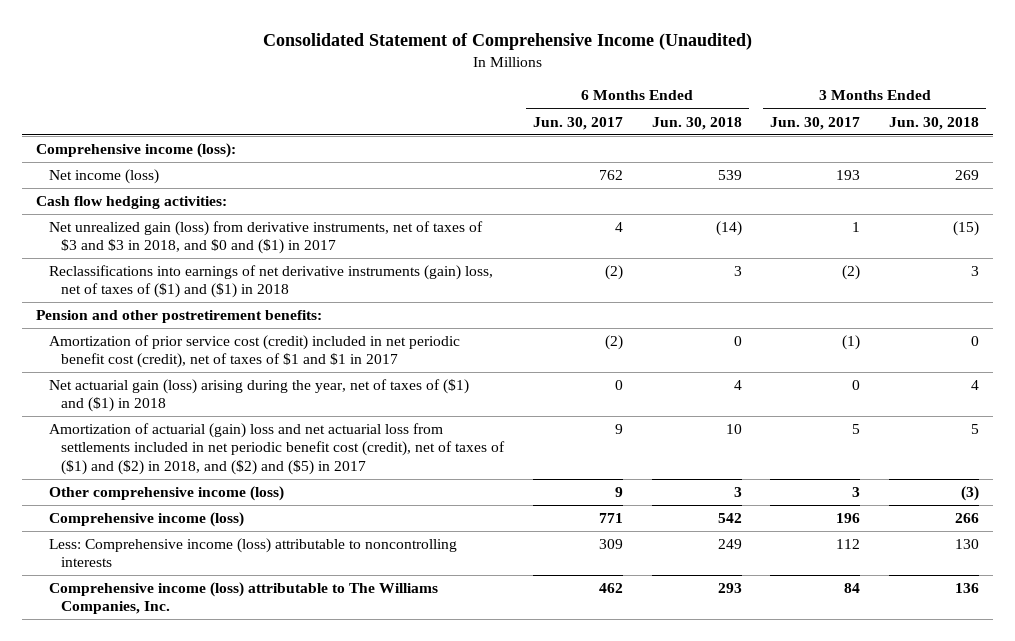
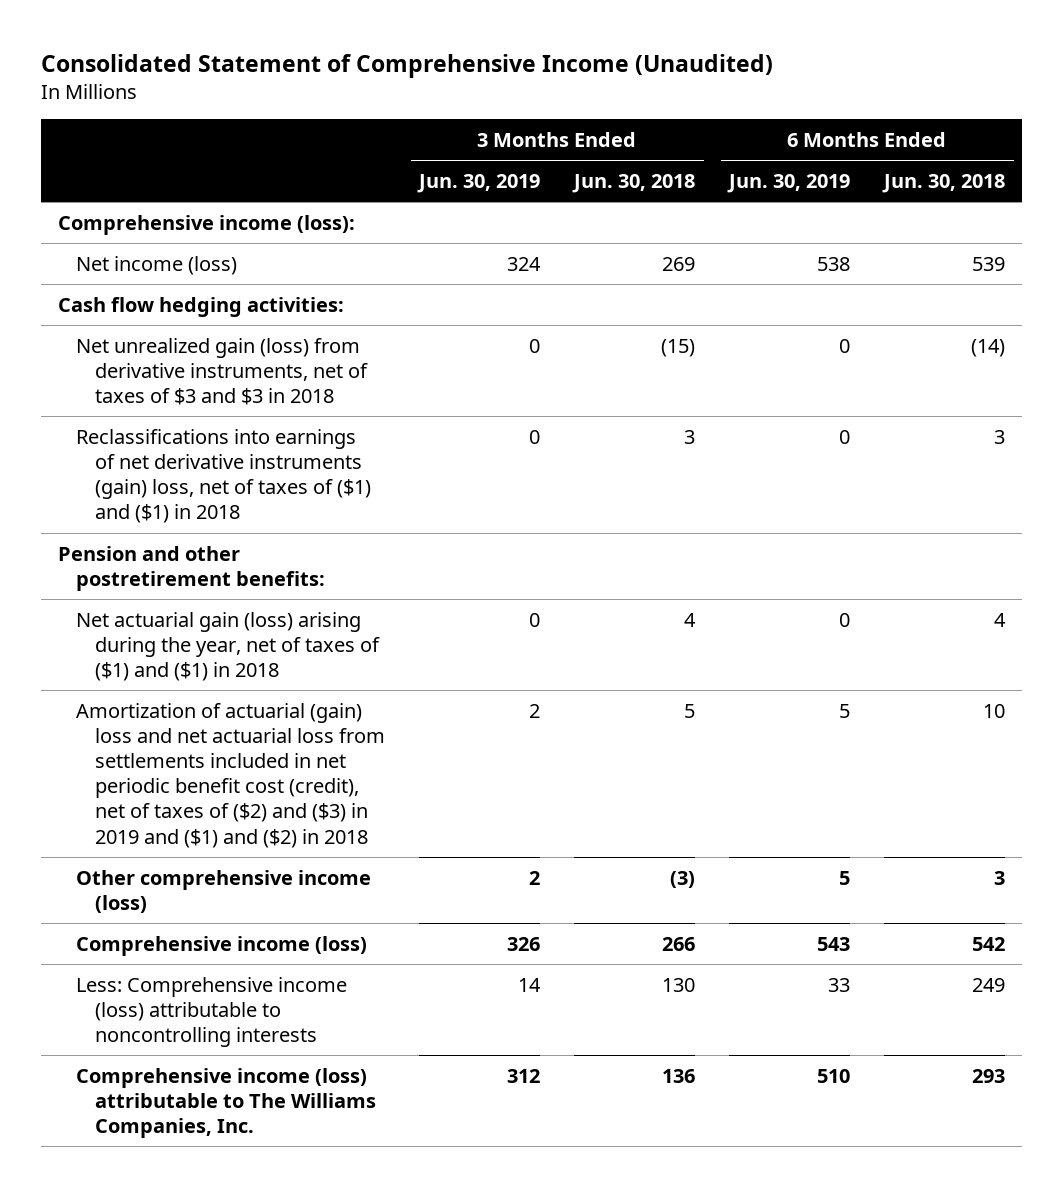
- | 6 Months Ended Jun. 30, 2017 | 6 Months Ended Jun. 30, 2018 | 3 Months Ended Jun. 30, 2017 | 3 Months Ended Jun. 30, 2018
+ | 3 Months Ended Jun. 30, 2019 | 3 Months Ended Jun. 30, 2018 | 6 Months Ended Jun. 30, 2019 | 6 Months Ended Jun. 30, 2018
- Net unrealized gain (loss) from derivative instruments, net of taxes of $3 and $3 in 2018, and $0 and ($1) in 2017 | 4 | (14) | 1 | (15)
+ Net unrealized gain (loss) from derivative instruments, net of taxes of $3 and $3 in 2018 | 0 | (15) | 0 | (14)
- Amortization of prior service cost (credit) included in net periodic benefit cost (credit), net of taxes of $1 and $1 in 2017 | (2) | 0 | (1) | 0
- Amortization of actuarial (gain) loss and net actuarial loss from settlements included in net periodic benefit cost (credit), net of taxes of ($1) and ($2) in 2018, and ($2) and ($5) in 2017 | 9 | 10 | 5 | 5
+ Amortization of actuarial (gain) loss and net actuarial loss from settlements included in net periodic benefit cost (credit), net of taxes of ($2) and ($3) in 2019 and ($1) and ($2) in 2018 | 2 | 5 | 5 | 10

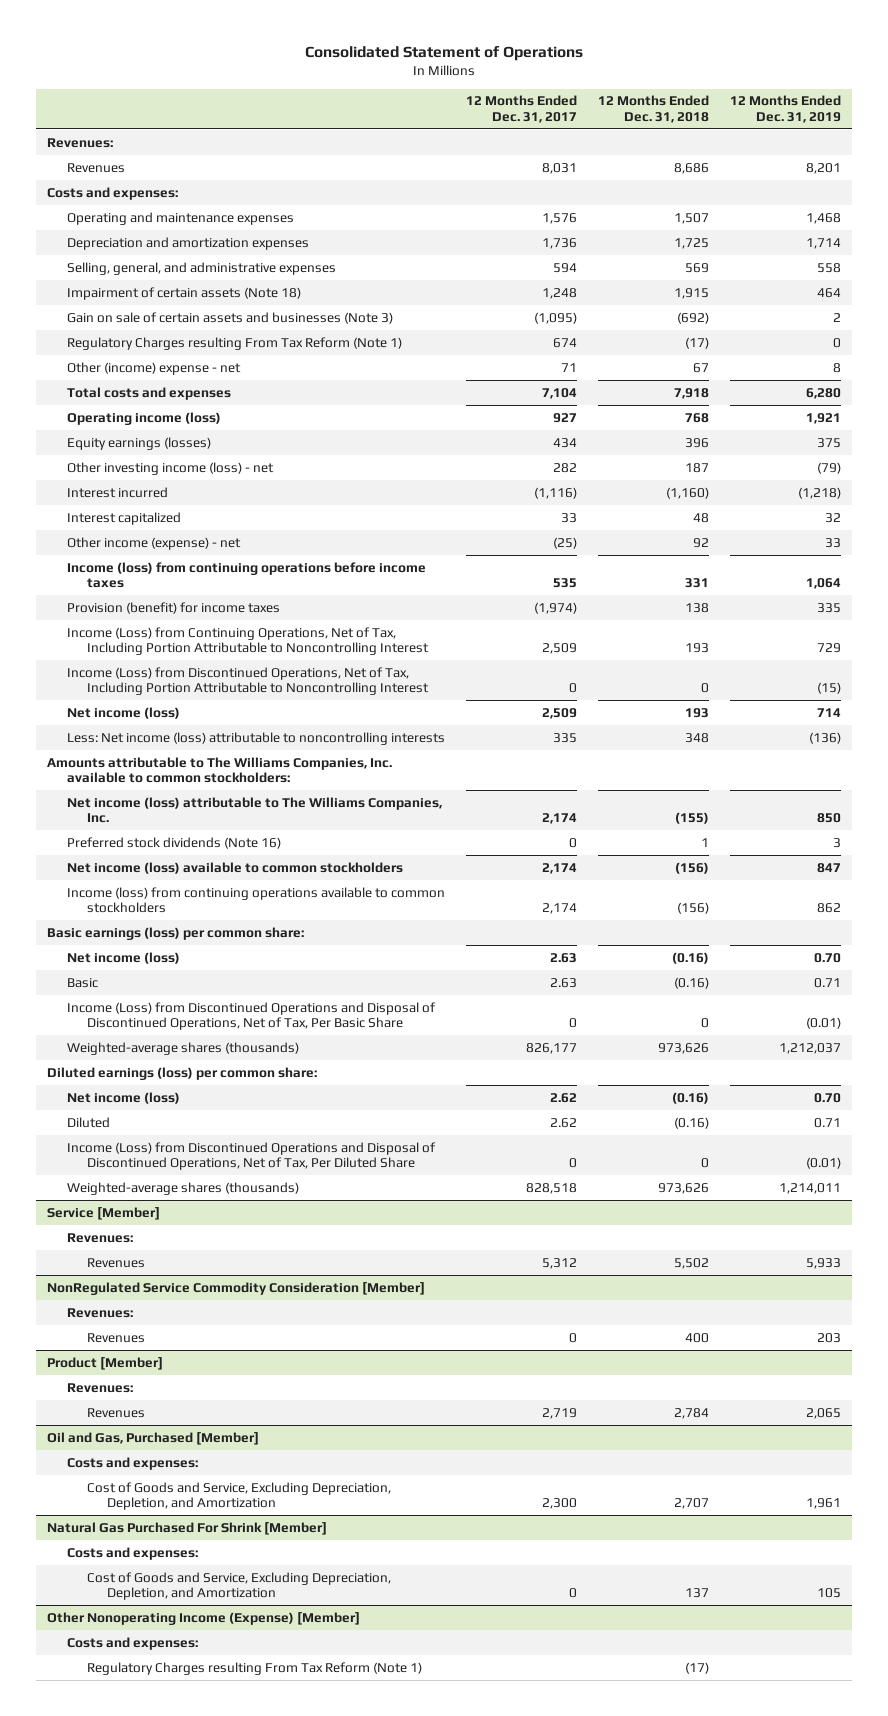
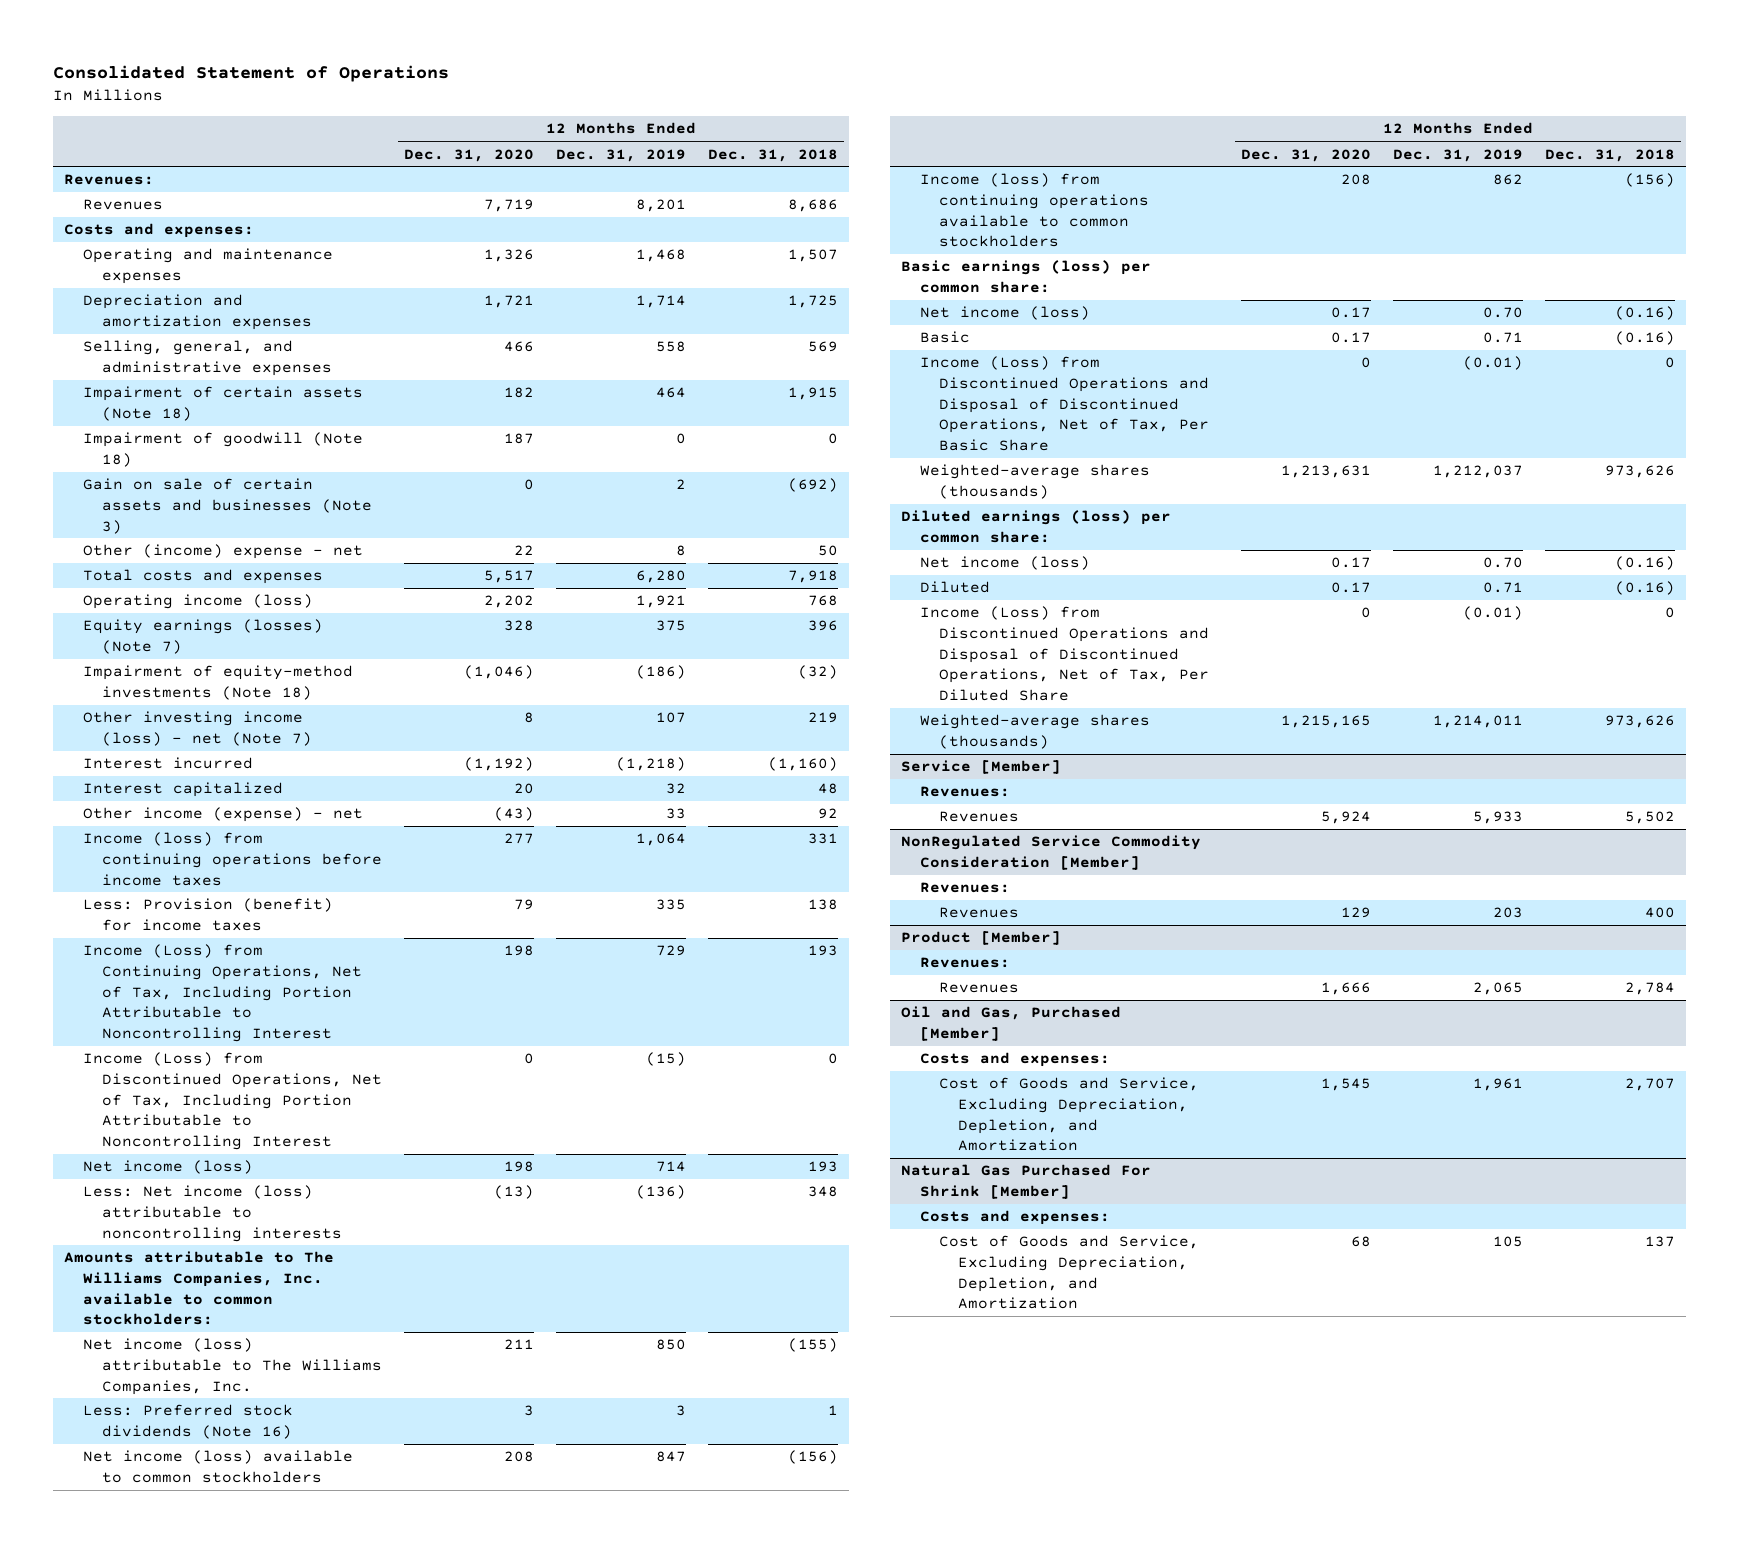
- | 12 Months Ended Dec. 31, 2017 | 12 Months Ended Dec. 31, 2018 | 12 Months Ended Dec. 31, 2019
+ | 12 Months Ended Dec. 31, 2020 | 12 Months Ended Dec. 31, 2019 | 12 Months Ended Dec. 31, 2018
+ Impairment of goodwill (Note 18) | 187 | 0 | 0
- Regulatory Charges resulting From Tax Reform (Note 1) | 674 | (17) | 0
- Other (income) expense - net | 71 | 67 | 8
+ Other (income) expense - net | 22 | 8 | 50
- Equity earnings (losses) | 434 | 396 | 375
- Other investing income (loss) - net | 282 | 187 | (79)
+ Equity earnings (losses) (Note 7) | 328 | 375 | 396
+ Impairment of equity-method investments (Note 18) | (1,046) | (186) | (32)
+ Other investing income (loss) - net (Note 7) | 8 | 107 | 219
- Provision (benefit) for income taxes | (1,974) | 138 | 335
+ Less: Provision (benefit) for income taxes | 79 | 335 | 138
- Preferred stock dividends (Note 16) | 0 | 1 | 3
+ Less: Preferred stock dividends (Note 16) | 3 | 3 | 1
- Other Nonoperating Income (Expense) [Member]
- Costs and expenses:
- Regulatory Charges resulting From Tax Reform (Note 1) | | (17) |

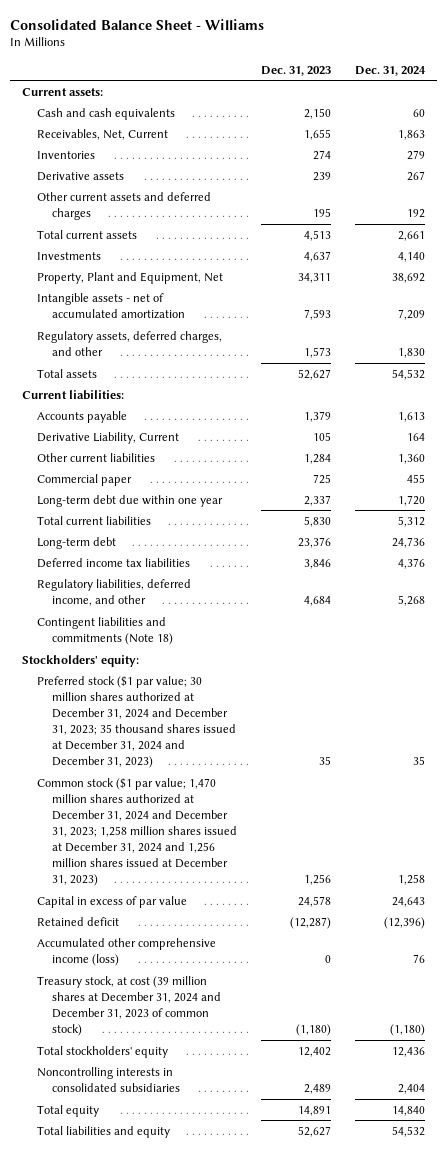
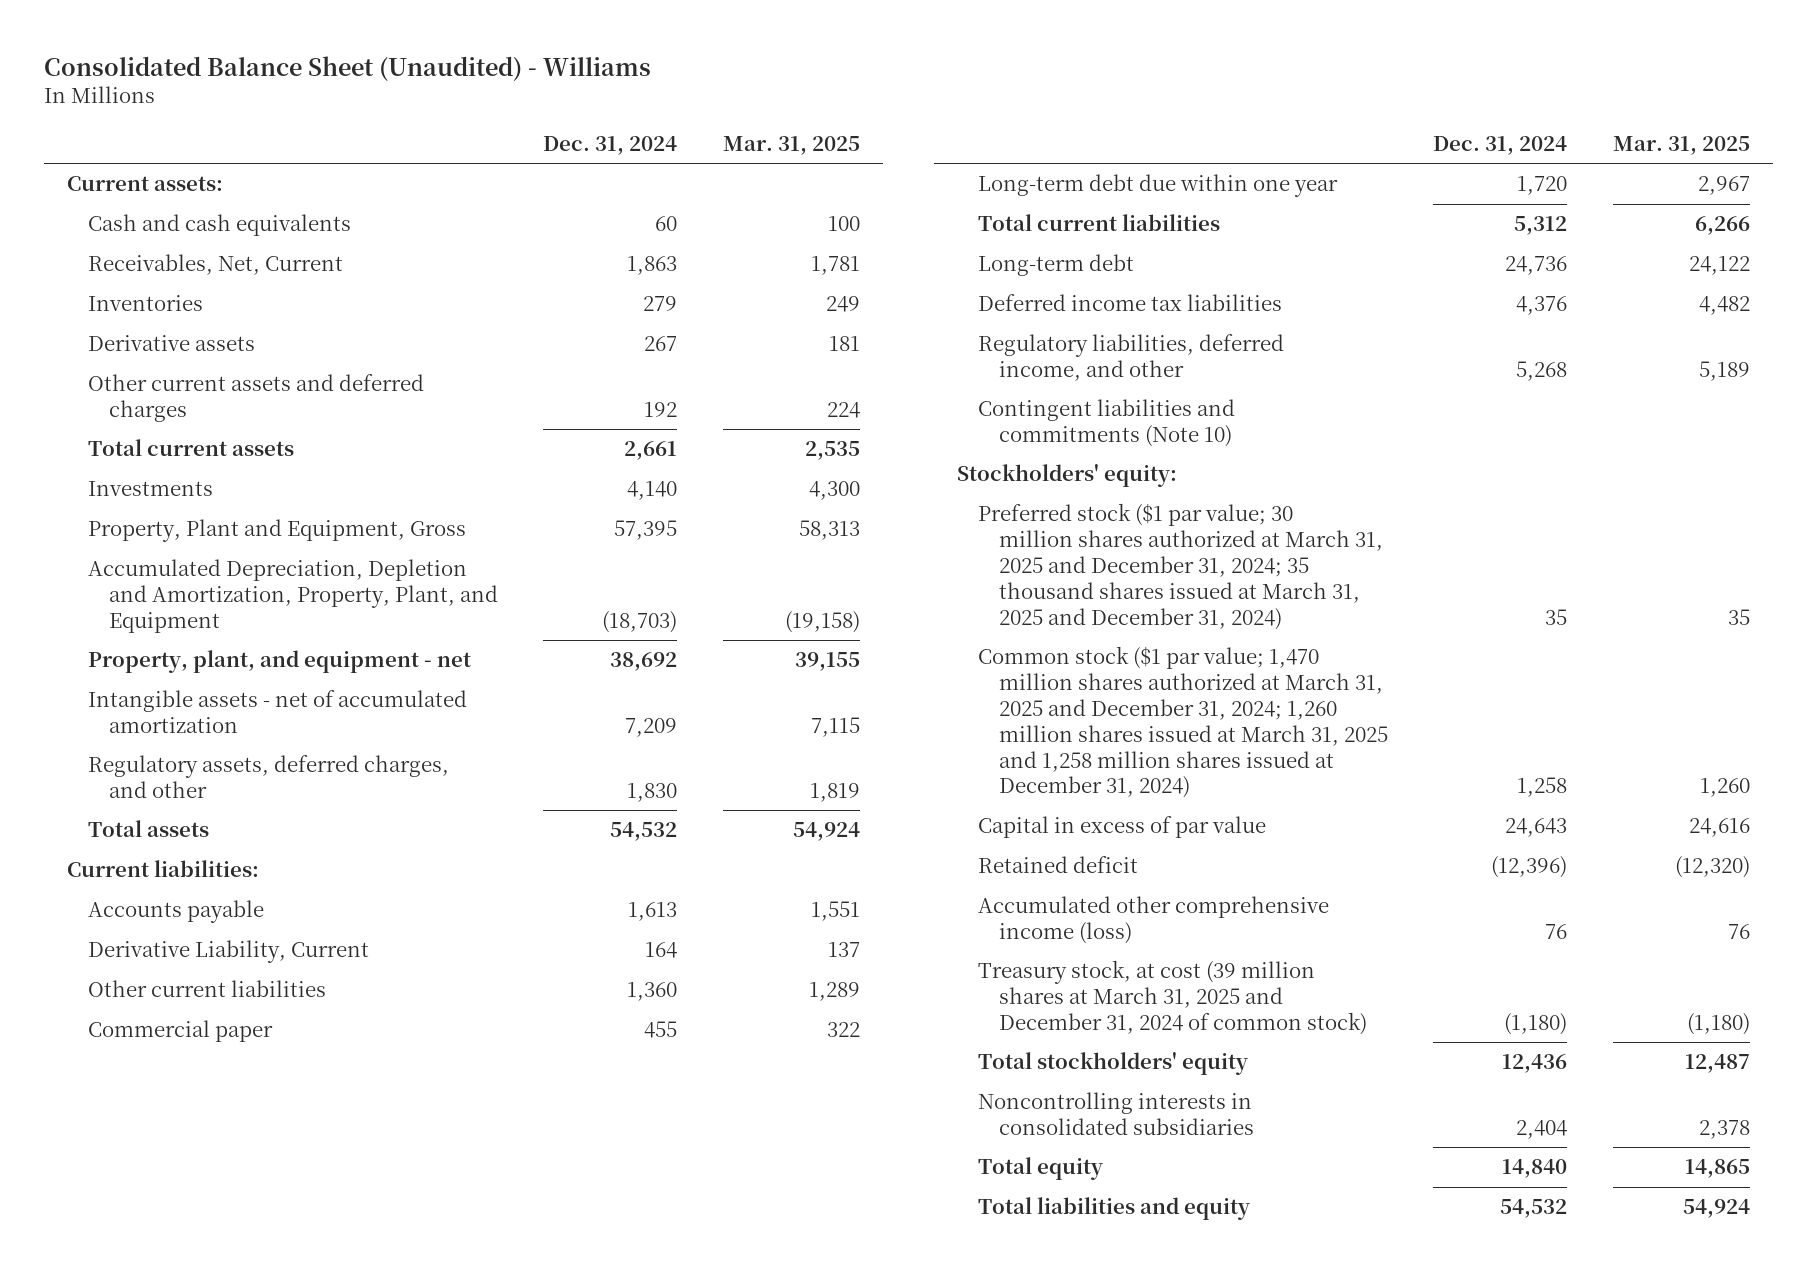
- Consolidated Balance Sheet - Williams
+ Consolidated Balance Sheet (Unaudited) - Williams
- | Dec. 31, 2023 | Dec. 31, 2024
+ | Dec. 31, 2024 | Mar. 31, 2025
- Property, Plant and Equipment, Net | 34,311 | 38,692
+ Property, Plant and Equipment, Gross | 57,395 | 58,313
+ Accumulated Depreciation, Depletion and Amortization, Property, Plant, and Equipment | (18,703) | (19,158)
+ Property, plant, and equipment - net | 38,692 | 39,155
- Contingent liabilities and commitments (Note 18)
+ Contingent liabilities and commitments (Note 10)
- Preferred stock ($1 par value; 30 million shares authorized at December 31, 2024 and December 31, 2023; 35 thousand shares issued at December 31, 2024 and December 31, 2023) | 35 | 35
- Common stock ($1 par value; 1,470 million shares authorized at December 31, 2024 and December 31, 2023; 1,258 million shares issued at December 31, 2024 and 1,256 million shares issued at December 31, 2023) | 1,256 | 1,258
+ Preferred stock ($1 par value; 30 million shares authorized at March 31, 2025 and December 31, 2024; 35 thousand shares issued at March 31, 2025 and December 31, 2024) | 35 | 35
+ Common stock ($1 par value; 1,470 million shares authorized at March 31, 2025 and December 31, 2024; 1,260 million shares issued at March 31, 2025 and 1,258 million shares issued at December 31, 2024) | 1,258 | 1,260
- Treasury stock, at cost (39 million shares at December 31, 2024 and December 31, 2023 of common stock) | (1,180) | (1,180)
+ Treasury stock, at cost (39 million shares at March 31, 2025 and December 31, 2024 of common stock) | (1,180) | (1,180)

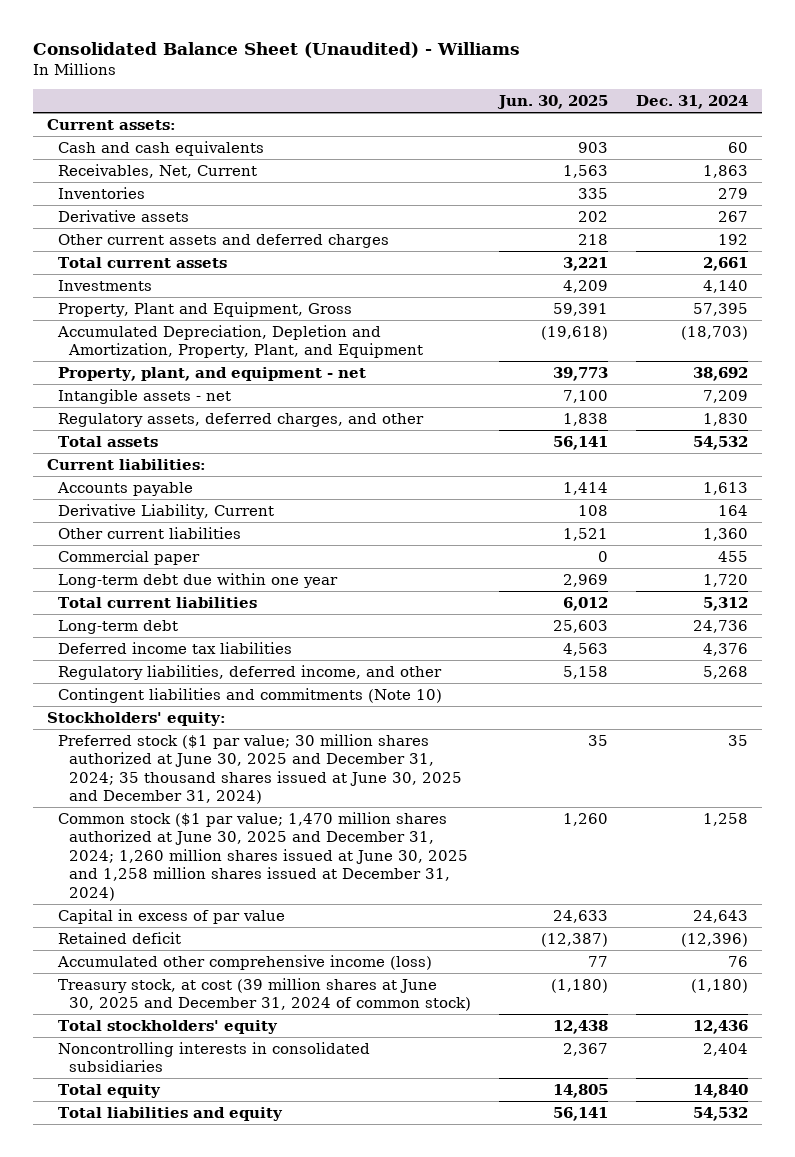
- | Dec. 31, 2024 | Mar. 31, 2025
+ | Jun. 30, 2025 | Dec. 31, 2024
- Intangible assets - net of accumulated amortization | 7,209 | 7,115
+ Intangible assets - net | 7,100 | 7,209
- Preferred stock ($1 par value; 30 million shares authorized at March 31, 2025 and December 31, 2024; 35 thousand shares issued at March 31, 2025 and December 31, 2024) | 35 | 35
- Common stock ($1 par value; 1,470 million shares authorized at March 31, 2025 and December 31, 2024; 1,260 million shares issued at March 31, 2025 and 1,258 million shares issued at December 31, 2024) | 1,258 | 1,260
+ Preferred stock ($1 par value; 30 million shares authorized at June 30, 2025 and December 31, 2024; 35 thousand shares issued at June 30, 2025 and December 31, 2024) | 35 | 35
+ Common stock ($1 par value; 1,470 million shares authorized at June 30, 2025 and December 31, 2024; 1,260 million shares issued at June 30, 2025 and 1,258 million shares issued at December 31, 2024) | 1,260 | 1,258
- Treasury stock, at cost (39 million shares at March 31, 2025 and December 31, 2024 of common stock) | (1,180) | (1,180)
+ Treasury stock, at cost (39 million shares at June 30, 2025 and December 31, 2024 of common stock) | (1,180) | (1,180)

